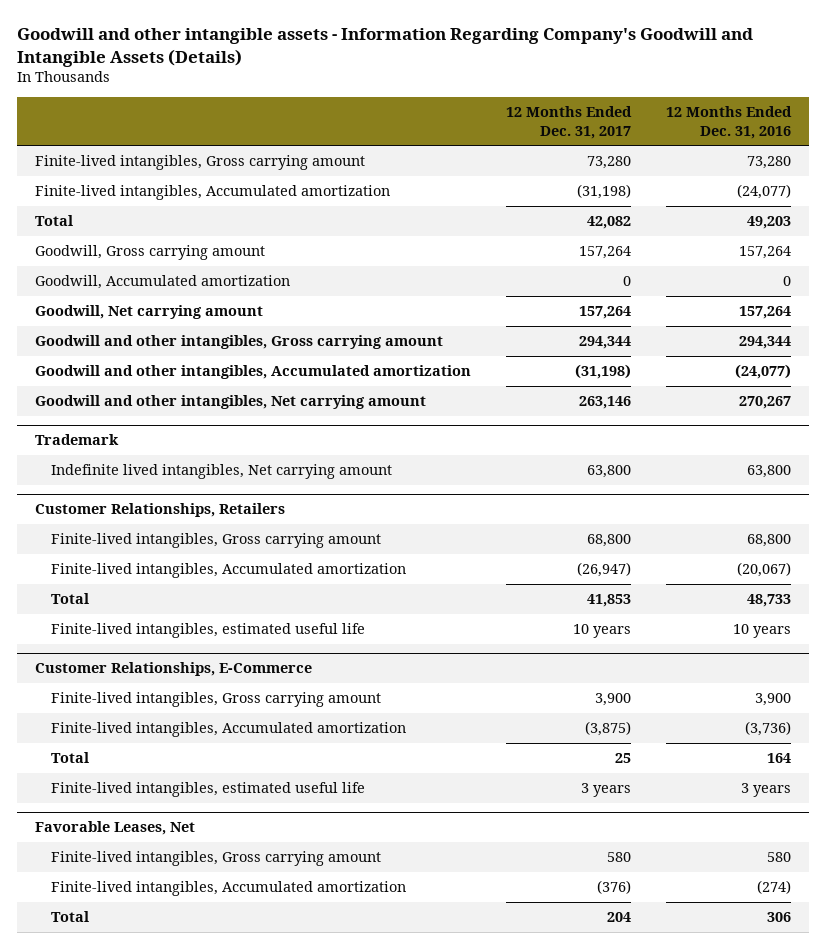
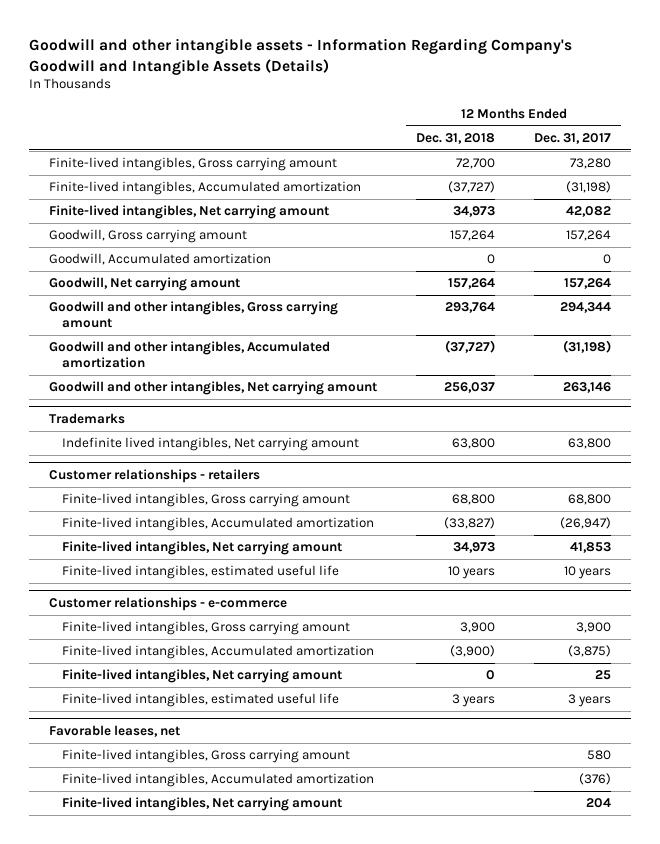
- | 12 Months Ended Dec. 31, 2017 | 12 Months Ended Dec. 31, 2016
+ | 12 Months Ended Dec. 31, 2018 | 12 Months Ended Dec. 31, 2017
- Total | 42,082 | 49,203
+ Finite-lived intangibles, Net carrying amount | 34,973 | 42,082
- Trademark
+ Trademarks
- Customer Relationships, Retailers
+ Customer relationships - retailers
- Total | 41,853 | 48,733
+ Finite-lived intangibles, Net carrying amount | 34,973 | 41,853
- Customer Relationships, E-Commerce
+ Customer relationships - e-commerce
- Total | 25 | 164
+ Finite-lived intangibles, Net carrying amount | 0 | 25
- Favorable Leases, Net
+ Favorable leases, net
- Total | 204 | 306
+ Finite-lived intangibles, Net carrying amount | | 204

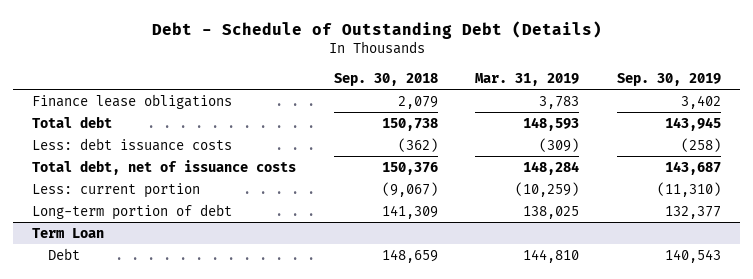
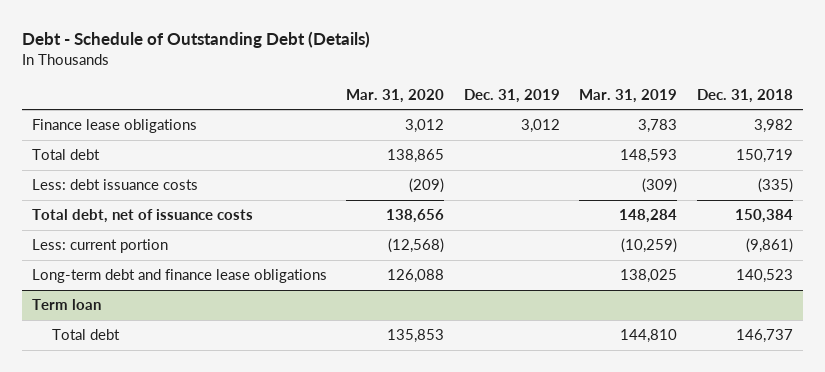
- | Sep. 30, 2018 | Mar. 31, 2019 | Sep. 30, 2019
+ | Mar. 31, 2020 | Dec. 31, 2019 | Mar. 31, 2019 | Dec. 31, 2018
- Long-term portion of debt | 141,309 | 138,025 | 132,377
- Term Loan
- Debt | 148,659 | 144,810 | 140,543
+ Long-term debt and finance lease obligations | 126,088 | | 138,025 | 140,523
+ Term loan
+ Total debt | 135,853 | | 144,810 | 146,737

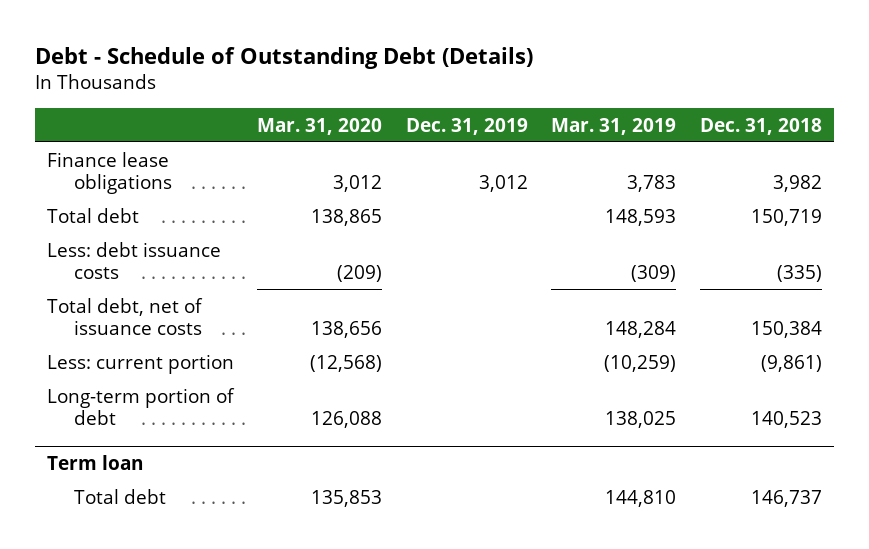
- Long-term debt and finance lease obligations | 126,088 | | 138,025 | 140,523
+ Long-term portion of debt | 126,088 | | 138,025 | 140,523

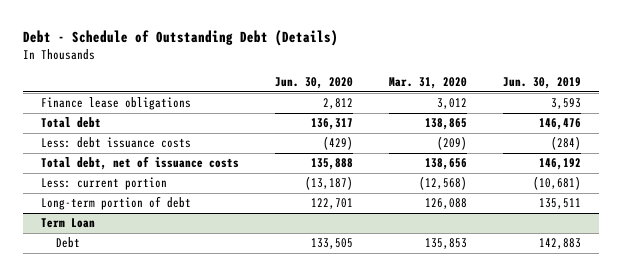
- | Mar. 31, 2020 | Dec. 31, 2019 | Mar. 31, 2019 | Dec. 31, 2018
+ | Jun. 30, 2020 | Mar. 31, 2020 | Jun. 30, 2019
- Term loan
- Total debt | 135,853 | | 144,810 | 146,737
+ Term Loan
+ Debt | 133,505 | 135,853 | 142,883

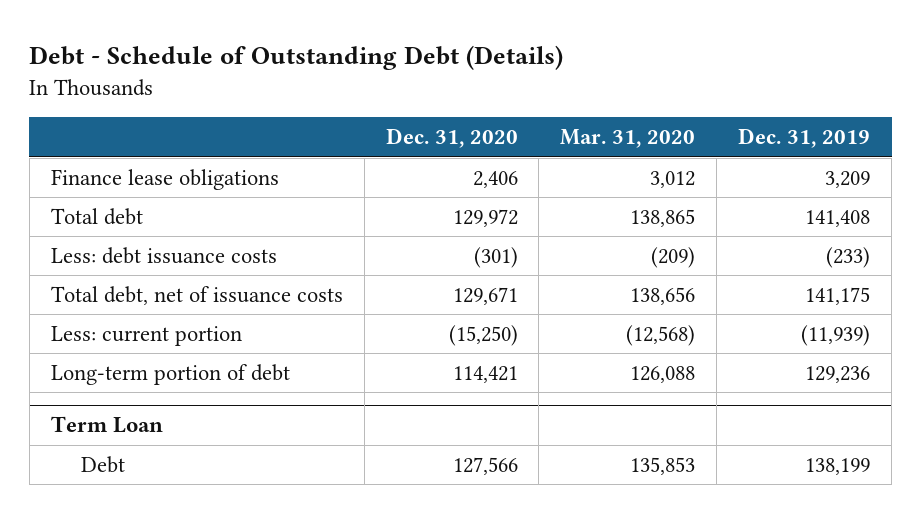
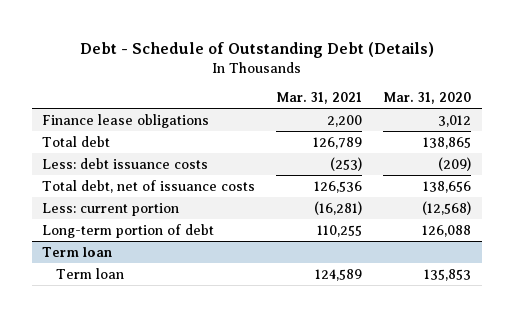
- | Dec. 31, 2020 | Mar. 31, 2020 | Dec. 31, 2019
+ | Mar. 31, 2021 | Mar. 31, 2020
- Term Loan
- Debt | 127,566 | 135,853 | 138,199
+ Term loan
+ Term loan | 124,589 | 135,853

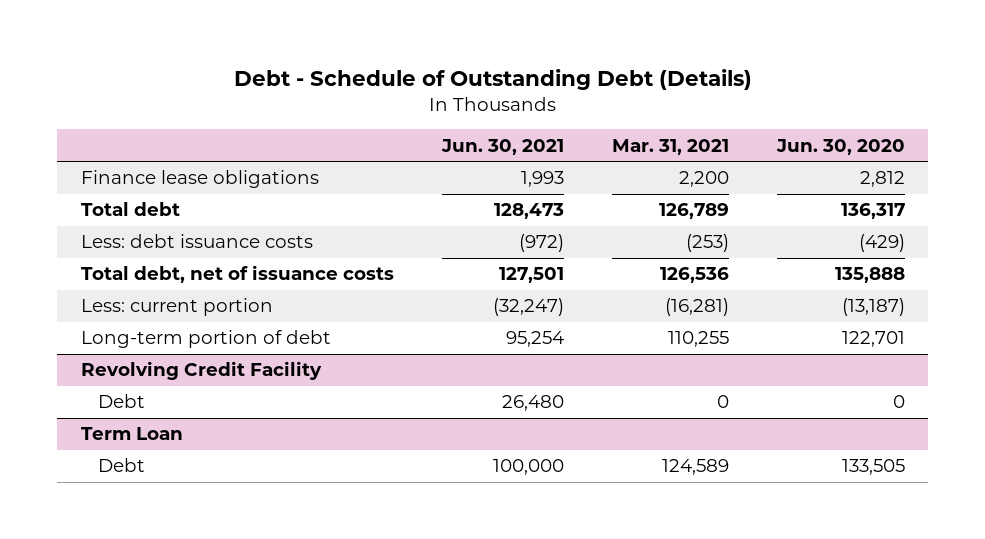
- | Mar. 31, 2021 | Mar. 31, 2020
+ | Jun. 30, 2021 | Mar. 31, 2021 | Jun. 30, 2020
- Term loan
- Term loan | 124,589 | 135,853
+ Revolving Credit Facility
+ Debt | 26,480 | 0 | 0
+ Term Loan
+ Debt | 100,000 | 124,589 | 133,505

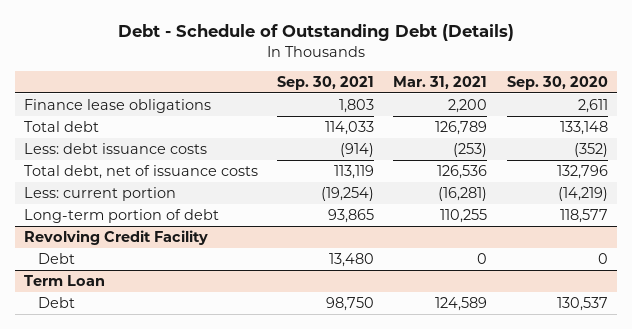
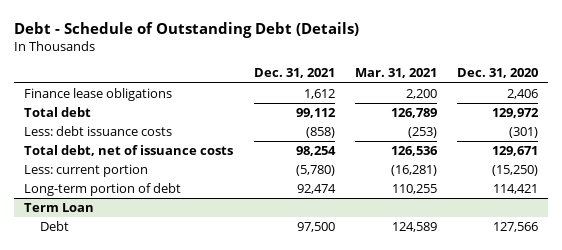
- | Sep. 30, 2021 | Mar. 31, 2021 | Sep. 30, 2020
+ | Dec. 31, 2021 | Mar. 31, 2021 | Dec. 31, 2020
- Revolving Credit Facility
- Debt | 13,480 | 0 | 0

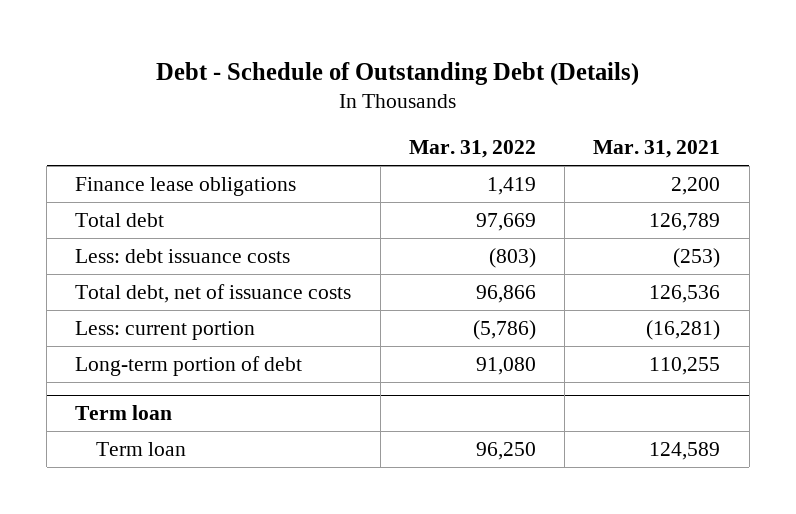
- | Dec. 31, 2021 | Mar. 31, 2021 | Dec. 31, 2020
+ | Mar. 31, 2022 | Mar. 31, 2021
- Term Loan
- Debt | 97,500 | 124,589 | 127,566
+ Term loan
+ Term loan | 96,250 | 124,589

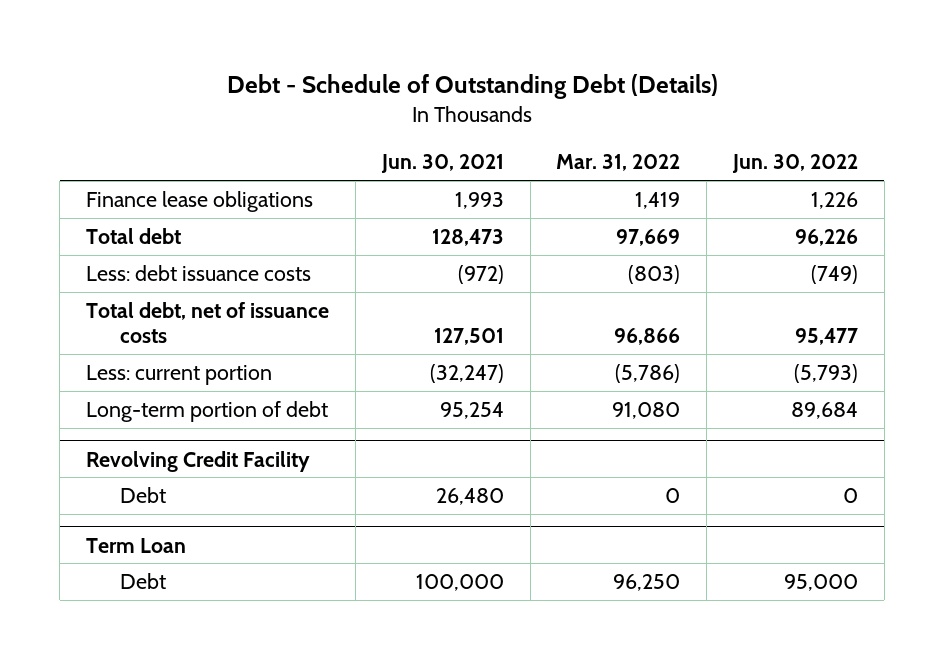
- | Mar. 31, 2022 | Mar. 31, 2021
+ | Jun. 30, 2021 | Mar. 31, 2022 | Jun. 30, 2022
- Term loan
- Term loan | 96,250 | 124,589
+ Revolving Credit Facility
+ Debt | 26,480 | 0 | 0
+ Term Loan
+ Debt | 100,000 | 96,250 | 95,000

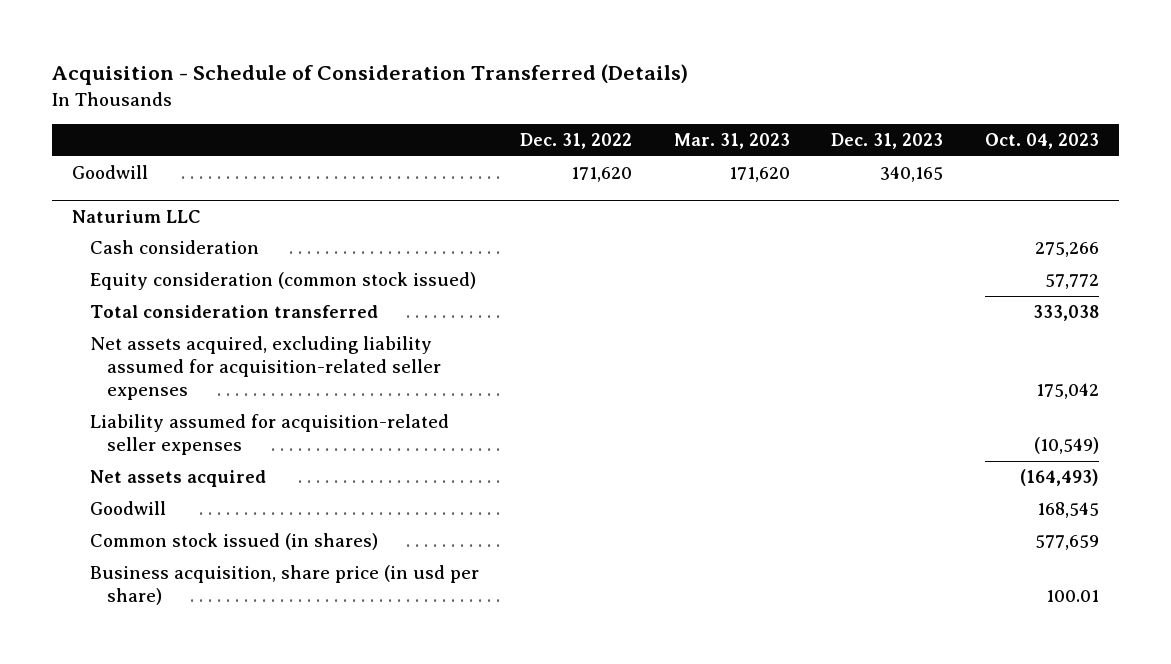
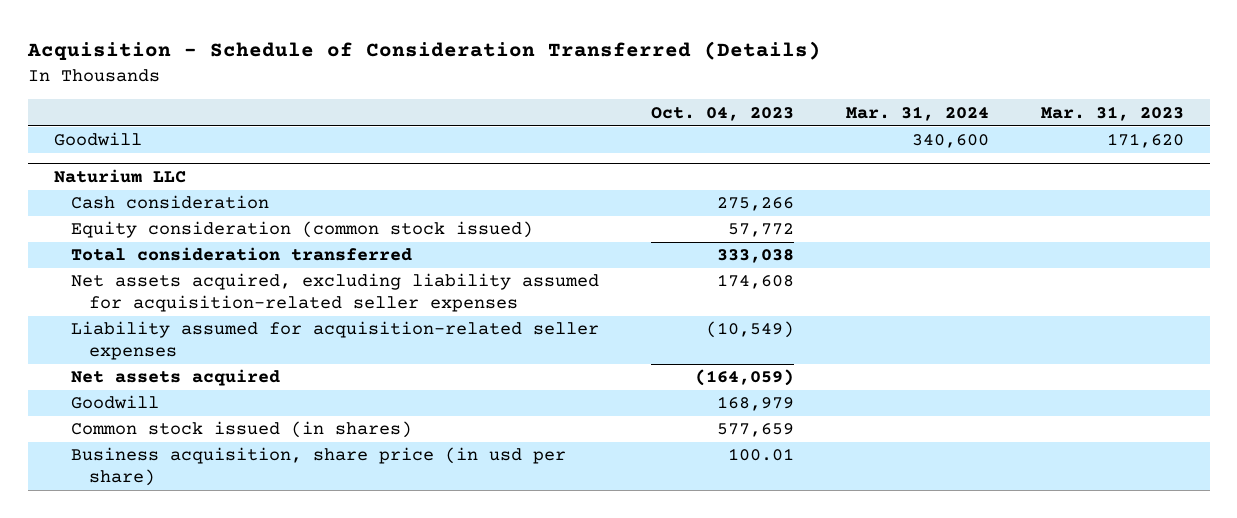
- | Dec. 31, 2022 | Mar. 31, 2023 | Dec. 31, 2023 | Oct. 04, 2023
+ | Oct. 04, 2023 | Mar. 31, 2024 | Mar. 31, 2023
@ Naturium LLC
- Net assets acquired, excluding liability assumed for acquisition-related seller expenses | | | | 175,042
+ Net assets acquired, excluding liability assumed for acquisition-related seller expenses | 174,608 | |
- Net assets acquired | | | | (164,493)
- Goodwill | | | | 168,545
+ Net assets acquired | (164,059) | |
+ Goodwill | 168,979 | |

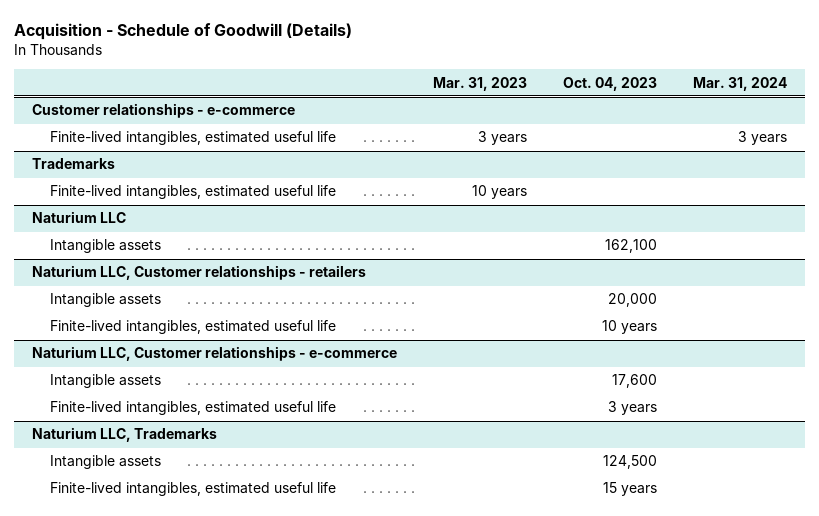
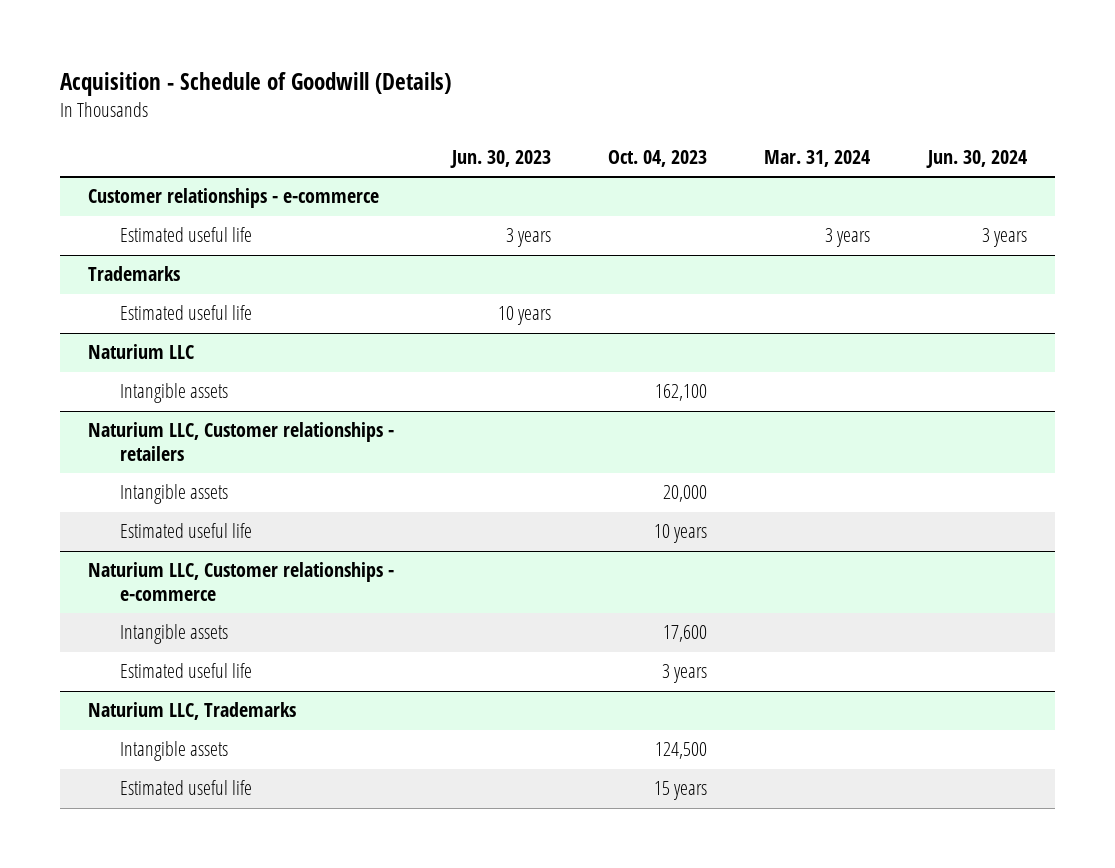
- | Mar. 31, 2023 | Oct. 04, 2023 | Mar. 31, 2024
+ | Jun. 30, 2023 | Oct. 04, 2023 | Mar. 31, 2024 | Jun. 30, 2024
@ Customer relationships - e-commerce
- Finite-lived intangibles, estimated useful life | 3 years | | 3 years
+ Estimated useful life | 3 years | | 3 years | 3 years
@ Trademarks
- Finite-lived intangibles, estimated useful life | 10 years | |
+ Estimated useful life | 10 years | | |
@ Naturium LLC, Customer relationships - retailers
- Finite-lived intangibles, estimated useful life | | 10 years |
+ Estimated useful life | | 10 years | |
@ Naturium LLC, Customer relationships - e-commerce
- Finite-lived intangibles, estimated useful life | | 3 years |
+ Estimated useful life | | 3 years | |
@ Naturium LLC, Trademarks
- Finite-lived intangibles, estimated useful life | | 15 years |
+ Estimated useful life | | 15 years | |

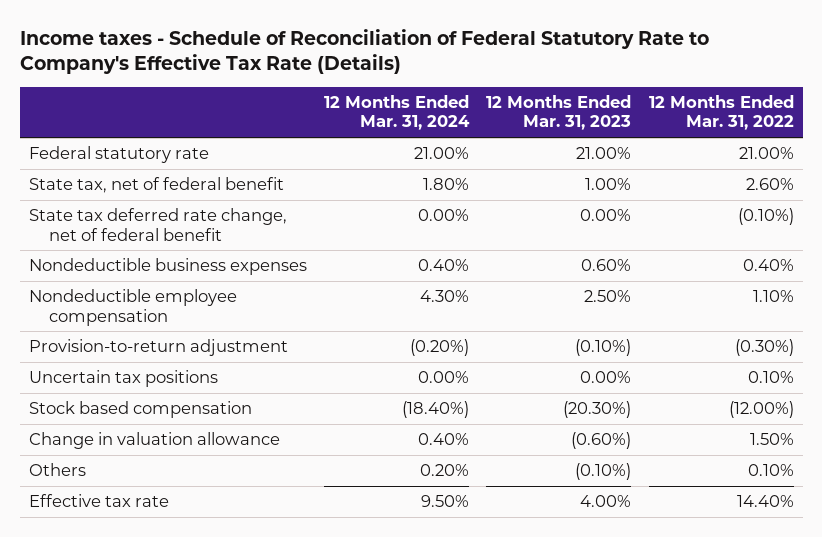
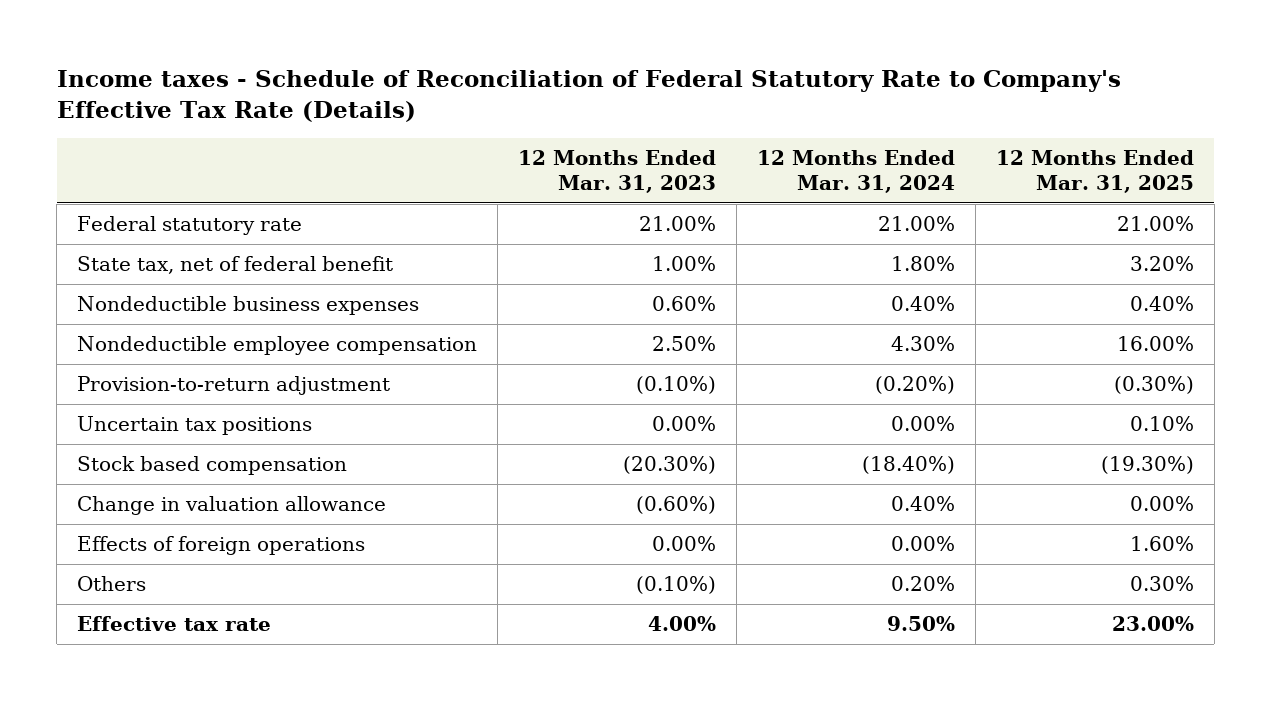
- | 12 Months Ended Mar. 31, 2024 | 12 Months Ended Mar. 31, 2023 | 12 Months Ended Mar. 31, 2022
+ | 12 Months Ended Mar. 31, 2023 | 12 Months Ended Mar. 31, 2024 | 12 Months Ended Mar. 31, 2025
- State tax deferred rate change, net of federal benefit | 0.00% | 0.00% | (0.10%)
+ Effects of foreign operations | 0.00% | 0.00% | 1.60%

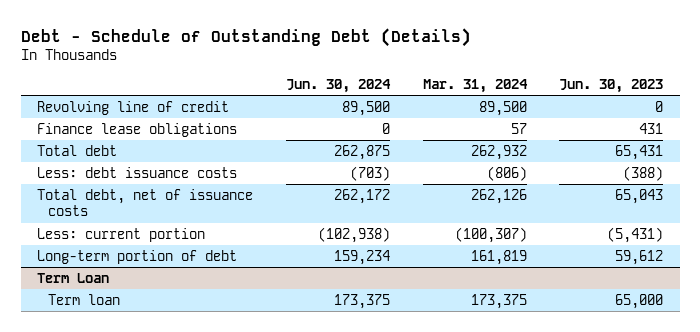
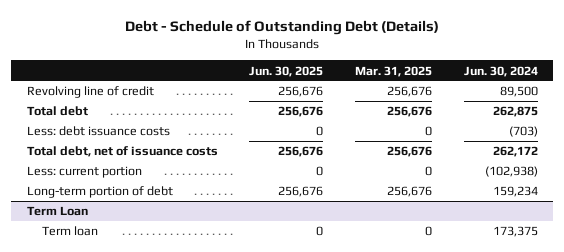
- | Jun. 30, 2024 | Mar. 31, 2024 | Jun. 30, 2023
+ | Jun. 30, 2025 | Mar. 31, 2025 | Jun. 30, 2024
- Finance lease obligations | 0 | 57 | 431

